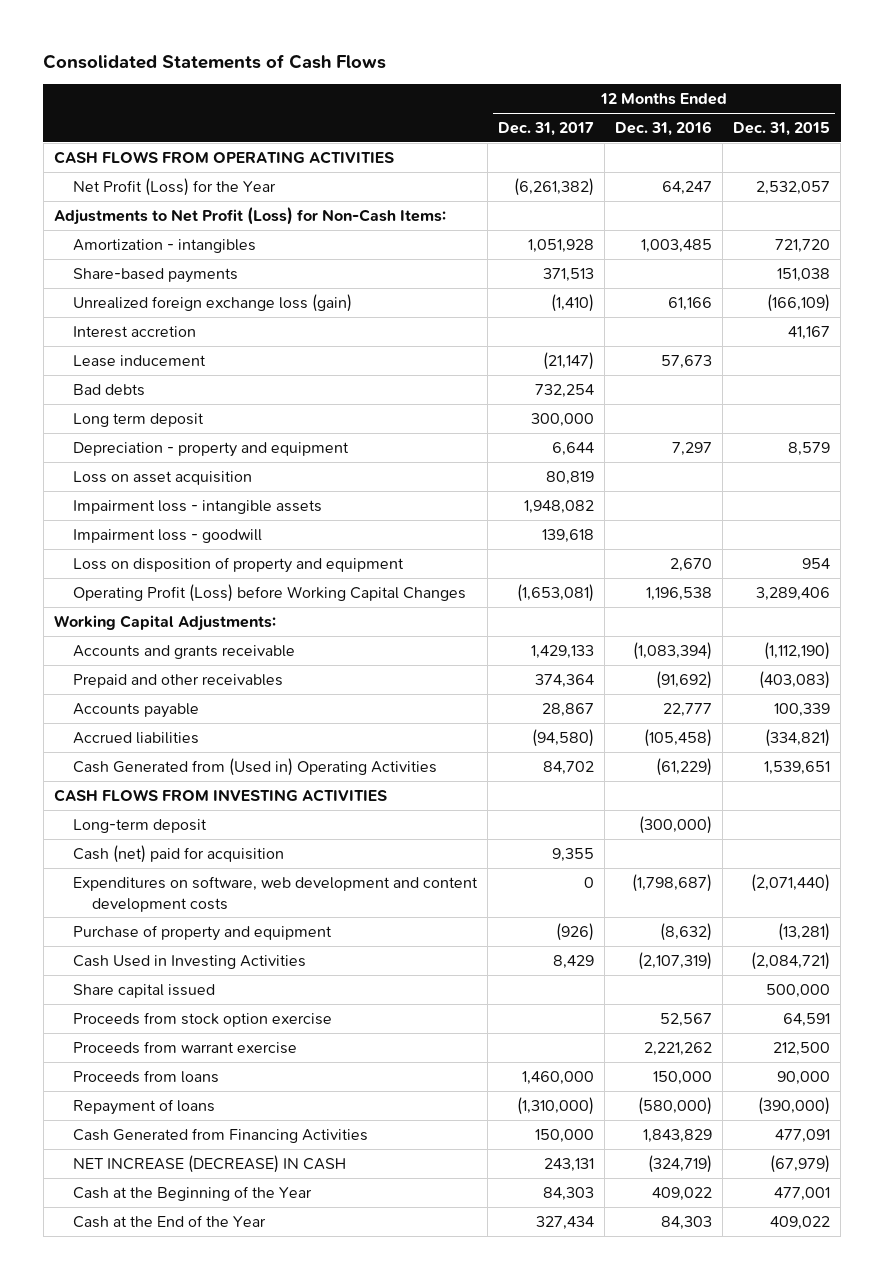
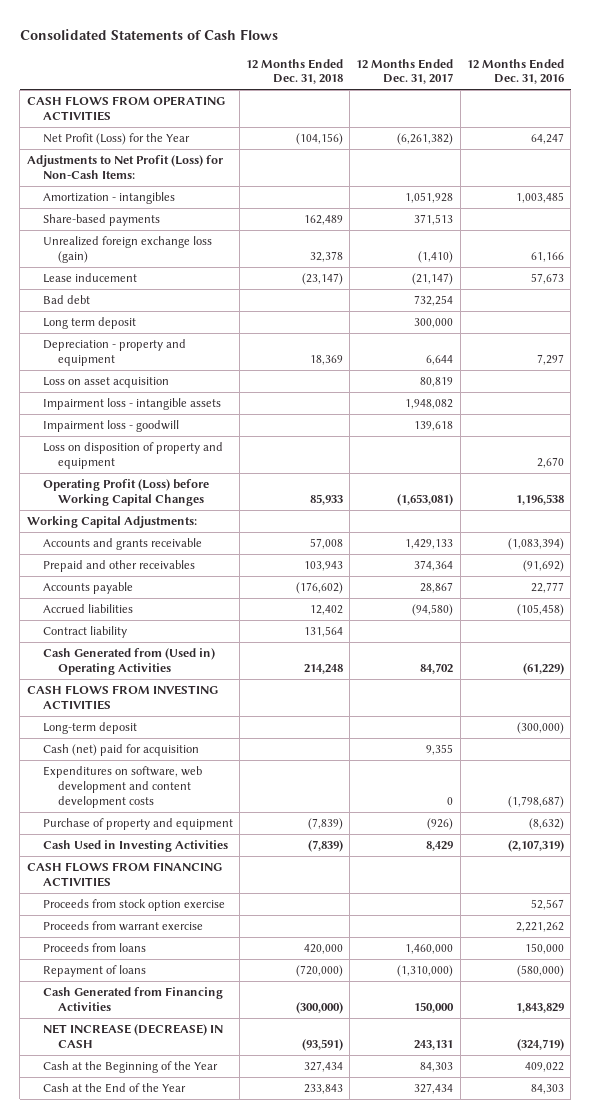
- | 12 Months Ended Dec. 31, 2017 | 12 Months Ended Dec. 31, 2016 | 12 Months Ended Dec. 31, 2015
+ | 12 Months Ended Dec. 31, 2018 | 12 Months Ended Dec. 31, 2017 | 12 Months Ended Dec. 31, 2016
- Interest accretion | | | 41,167
- Bad debts | 732,254 | |
+ Bad debt | | 732,254 |
+ Contract liability | 131,564 | |
- Share capital issued | | | 500,000
+ CASH FLOWS FROM FINANCING ACTIVITIES

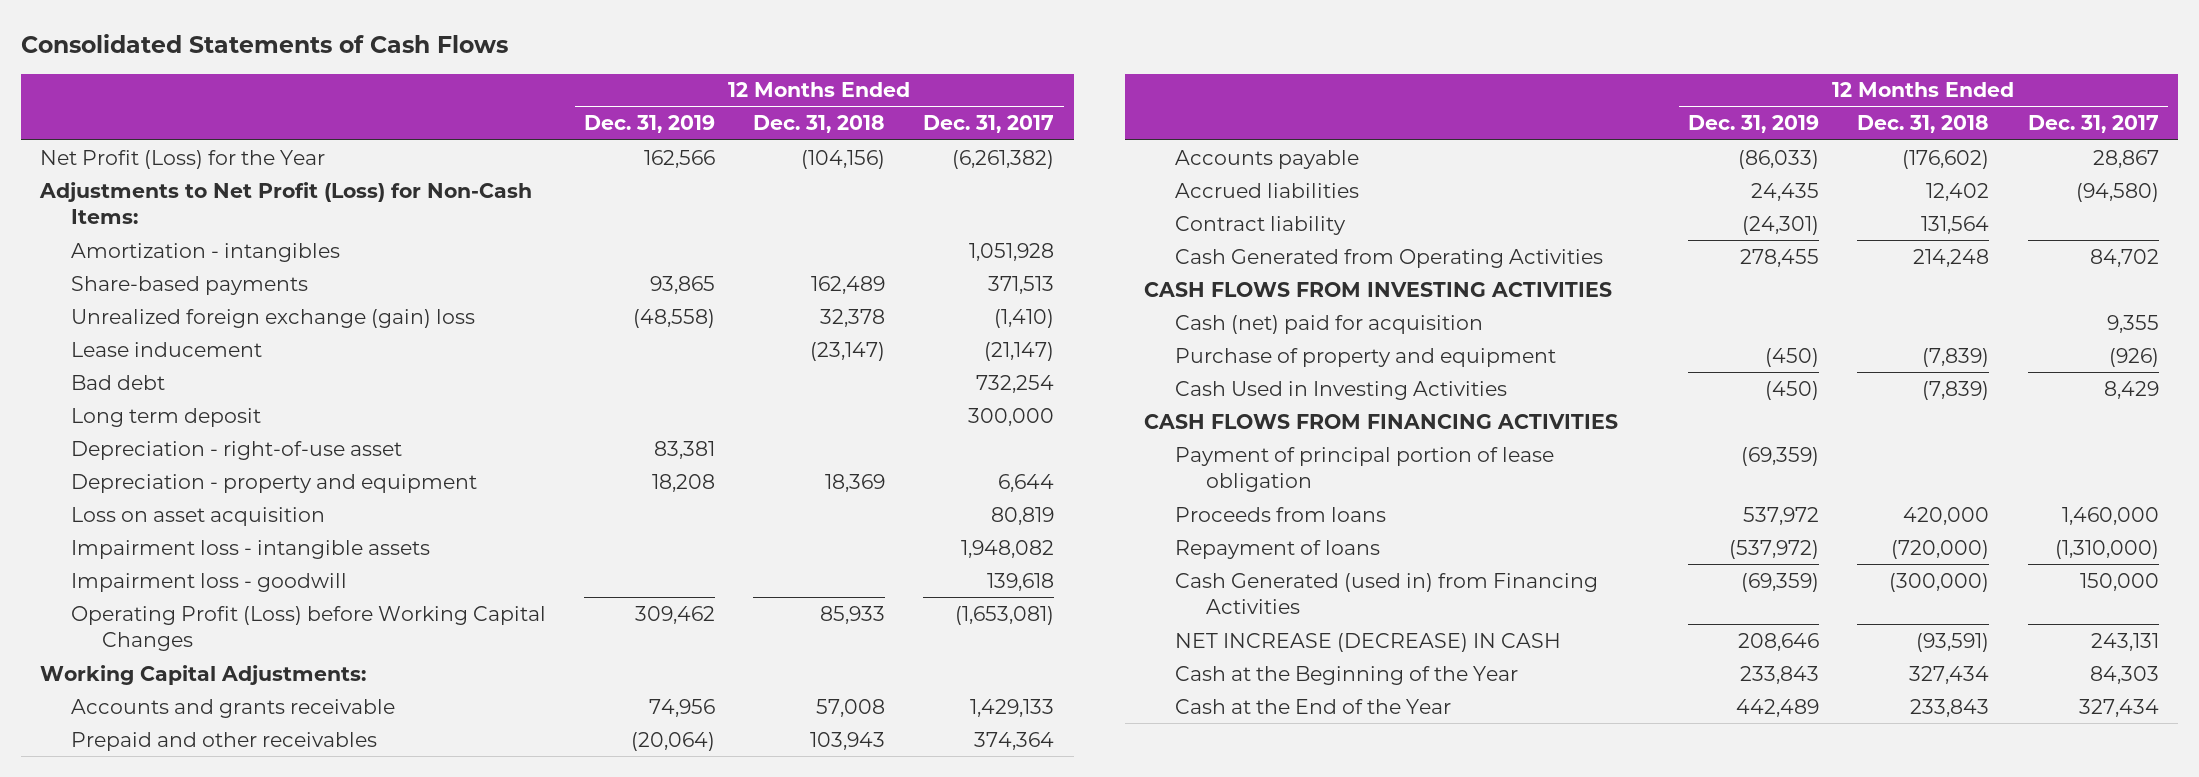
- | 12 Months Ended Dec. 31, 2018 | 12 Months Ended Dec. 31, 2017 | 12 Months Ended Dec. 31, 2016
+ | 12 Months Ended Dec. 31, 2019 | 12 Months Ended Dec. 31, 2018 | 12 Months Ended Dec. 31, 2017
- CASH FLOWS FROM OPERATING ACTIVITIES
- Unrealized foreign exchange loss (gain) | 32,378 | (1,410) | 61,166
+ Unrealized foreign exchange (gain) loss | (48,558) | 32,378 | (1,410)
+ Depreciation - right-of-use asset | 83,381 | |
- Loss on disposition of property and equipment | | | 2,670
- Cash Generated from (Used in) Operating Activities | 214,248 | 84,702 | (61,229)
+ Cash Generated from Operating Activities | 278,455 | 214,248 | 84,702
- Long-term deposit | | | (300,000)
- Expenditures on software, web development and content development costs | | 0 | (1,798,687)
- Proceeds from stock option exercise | | | 52,567
- Proceeds from warrant exercise | | | 2,221,262
+ Payment of principal portion of lease obligation | (69,359) | |
- Cash Generated from Financing Activities | (300,000) | 150,000 | 1,843,829
+ Cash Generated (used in) from Financing Activities | (69,359) | (300,000) | 150,000

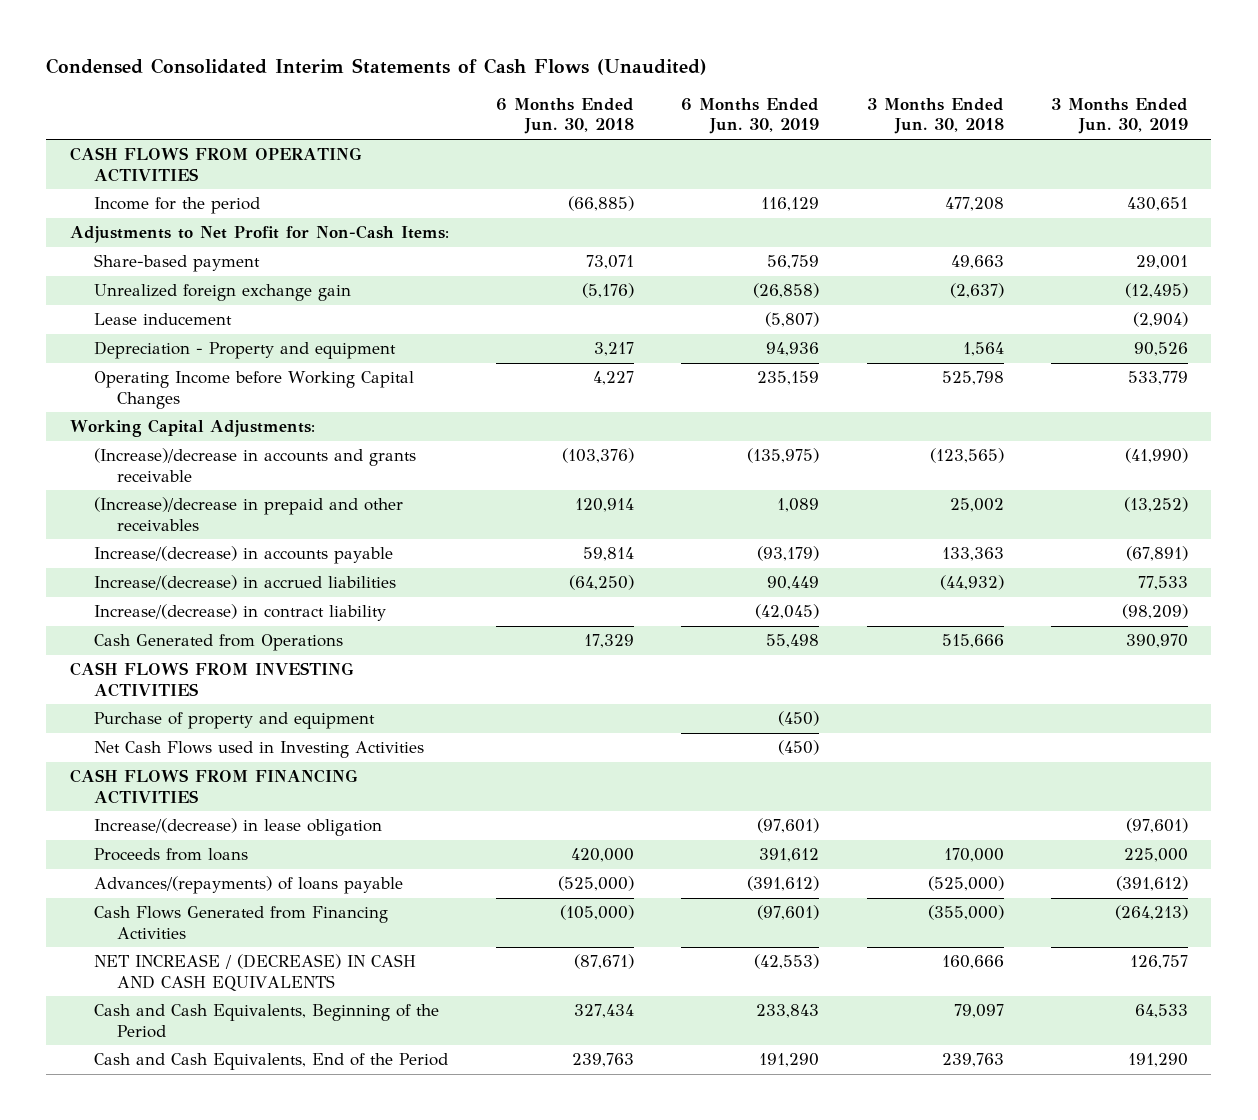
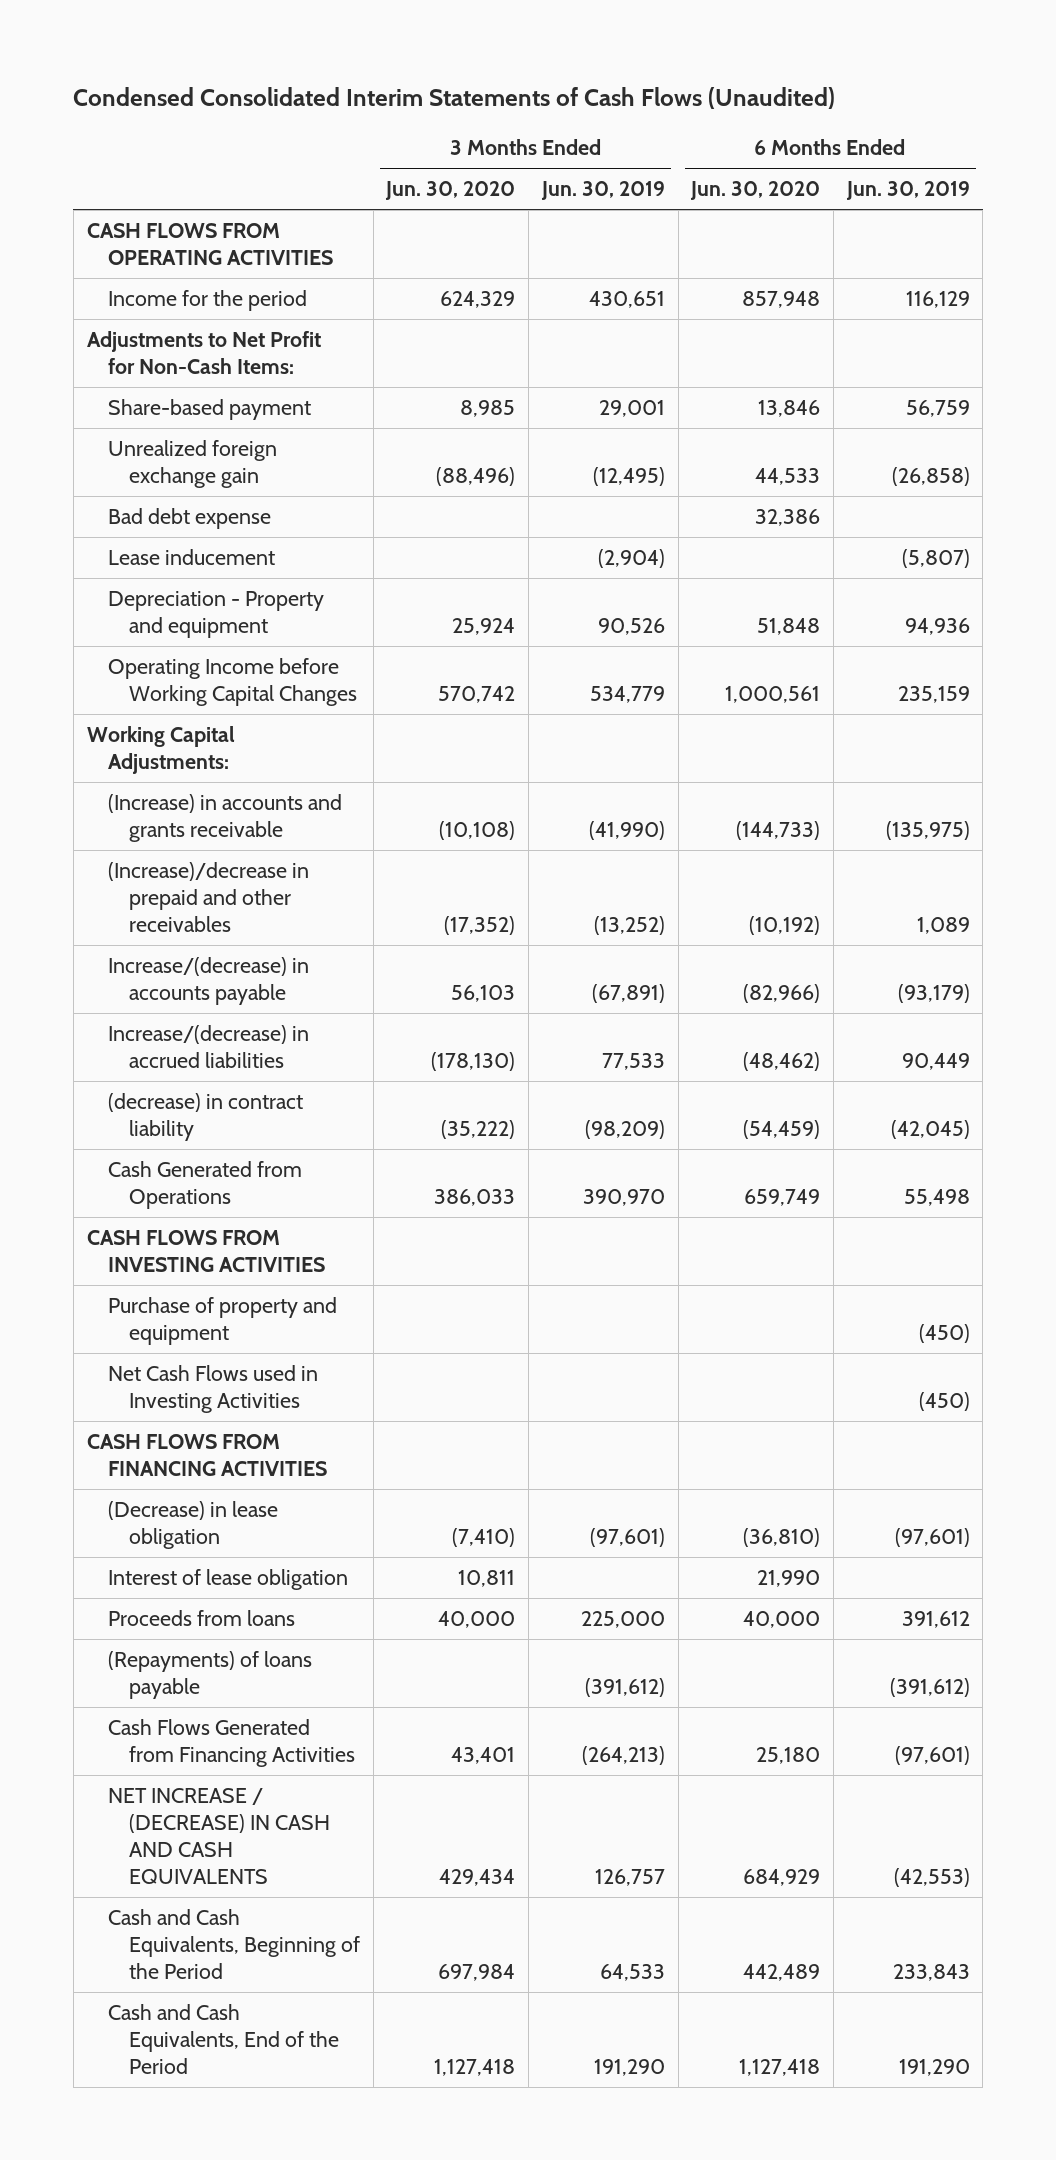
- | 6 Months Ended Jun. 30, 2018 | 6 Months Ended Jun. 30, 2019 | 3 Months Ended Jun. 30, 2018 | 3 Months Ended Jun. 30, 2019
+ | 3 Months Ended Jun. 30, 2020 | 3 Months Ended Jun. 30, 2019 | 6 Months Ended Jun. 30, 2020 | 6 Months Ended Jun. 30, 2019
+ Bad debt expense | | | 32,386 |
- Operating Income before Working Capital Changes | 4,227 | 235,159 | 525,798 | 533,779
+ Operating Income before Working Capital Changes | 570,742 | 534,779 | 1,000,561 | 235,159
- (Increase)/decrease in accounts and grants receivable | (103,376) | (135,975) | (123,565) | (41,990)
+ (Increase) in accounts and grants receivable | (10,108) | (41,990) | (144,733) | (135,975)
- Increase/(decrease) in contract liability | | (42,045) | | (98,209)
+ (decrease) in contract liability | (35,222) | (98,209) | (54,459) | (42,045)
- Increase/(decrease) in lease obligation | | (97,601) | | (97,601)
+ (Decrease) in lease obligation | (7,410) | (97,601) | (36,810) | (97,601)
+ Interest of lease obligation | 10,811 | | 21,990 |
- Advances/(repayments) of loans payable | (525,000) | (391,612) | (525,000) | (391,612)
+ (Repayments) of loans payable | | (391,612) | | (391,612)

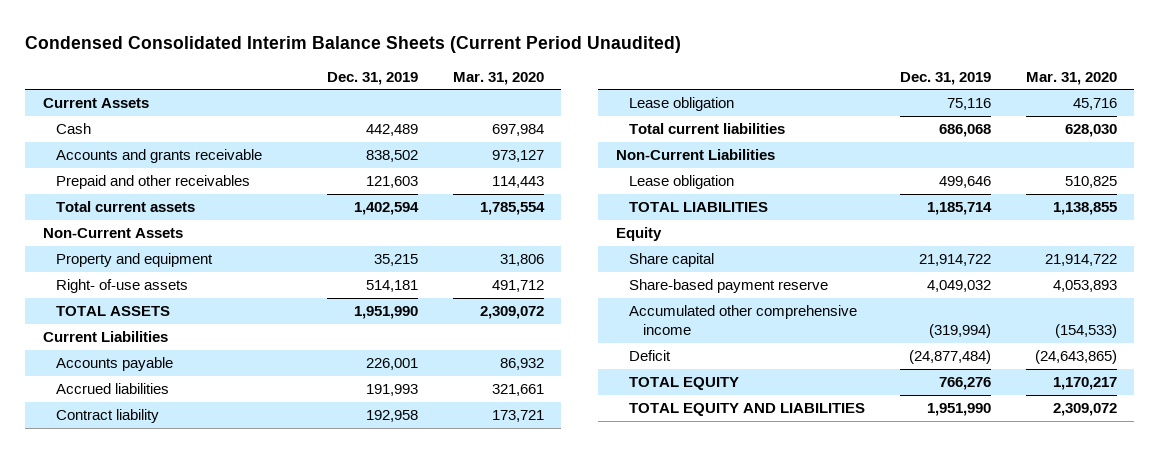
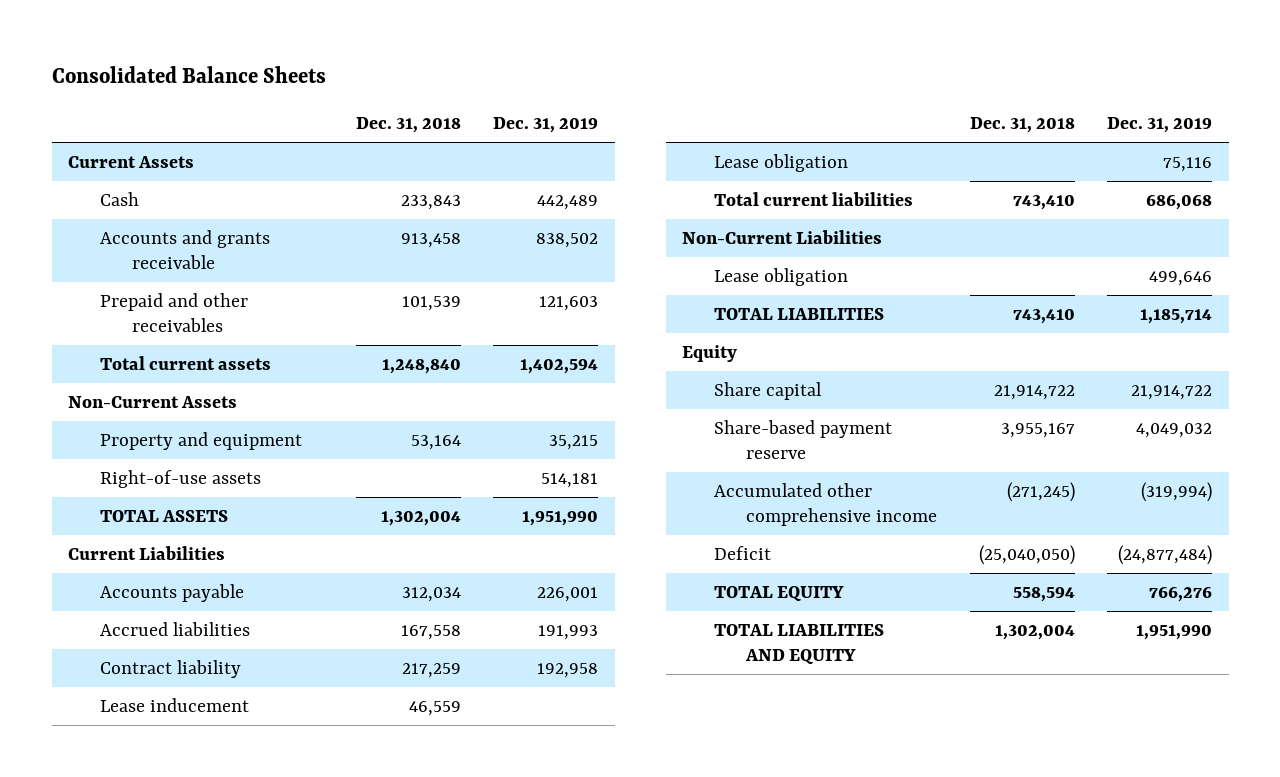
- Condensed Consolidated Interim Balance Sheets (Current Period Unaudited)
+ Consolidated Balance Sheets
- | Dec. 31, 2019 | Mar. 31, 2020
+ | Dec. 31, 2018 | Dec. 31, 2019
- Right- of-use assets | 514,181 | 491,712
+ Right-of-use assets | | 514,181
+ Lease inducement | 46,559 |
- TOTAL EQUITY AND LIABILITIES | 1,951,990 | 2,309,072
+ TOTAL LIABILITIES AND EQUITY | 1,302,004 | 1,951,990

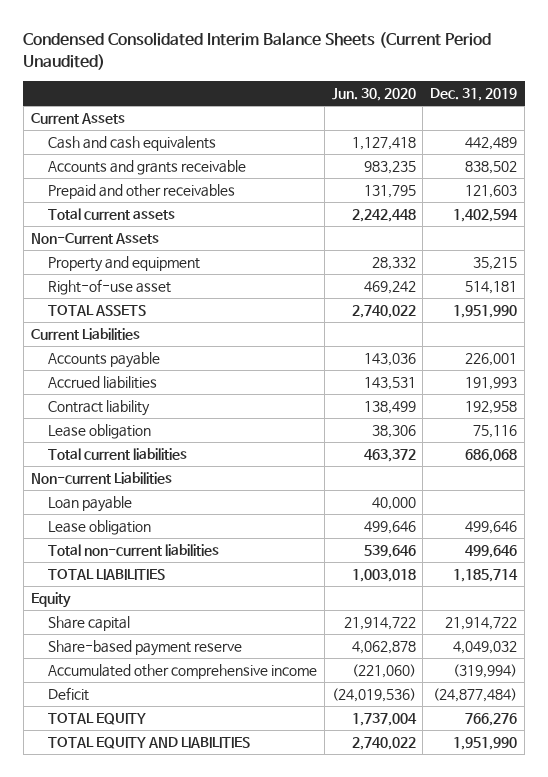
- Consolidated Balance Sheets
+ Condensed Consolidated Interim Balance Sheets (Current Period Unaudited)
- | Dec. 31, 2018 | Dec. 31, 2019
+ | Jun. 30, 2020 | Dec. 31, 2019
- Cash | 233,843 | 442,489
+ Cash and cash equivalents | 1,127,418 | 442,489
- Right-of-use assets | | 514,181
+ Right-of-use asset | 469,242 | 514,181
- Lease inducement | 46,559 |
- Non-Current Liabilities
+ Non-current Liabilities
+ Loan payable | 40,000 |
+ Total non-current liabilities | 539,646 | 499,646
- TOTAL LIABILITIES AND EQUITY | 1,302,004 | 1,951,990
+ TOTAL EQUITY AND LIABILITIES | 2,740,022 | 1,951,990

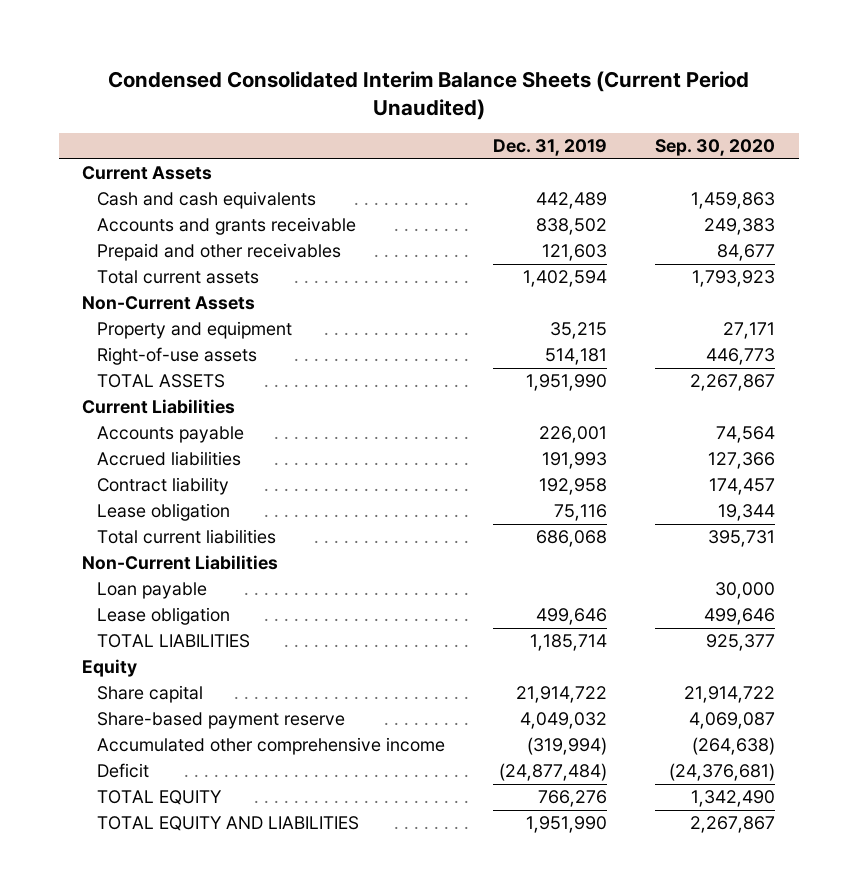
- | Jun. 30, 2020 | Dec. 31, 2019
+ | Dec. 31, 2019 | Sep. 30, 2020
- Right-of-use asset | 469,242 | 514,181
+ Right-of-use assets | 514,181 | 446,773
- Non-current Liabilities
+ Non-Current Liabilities
- Total non-current liabilities | 539,646 | 499,646

